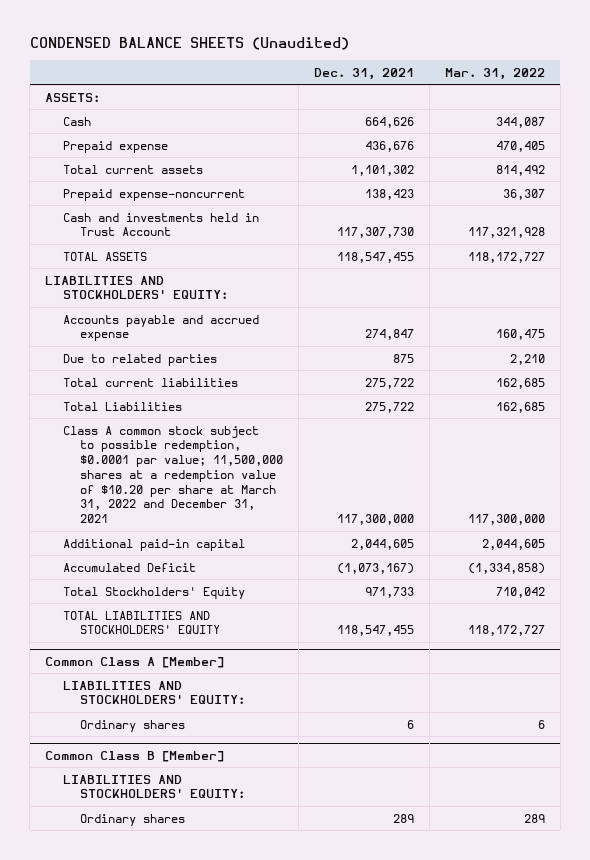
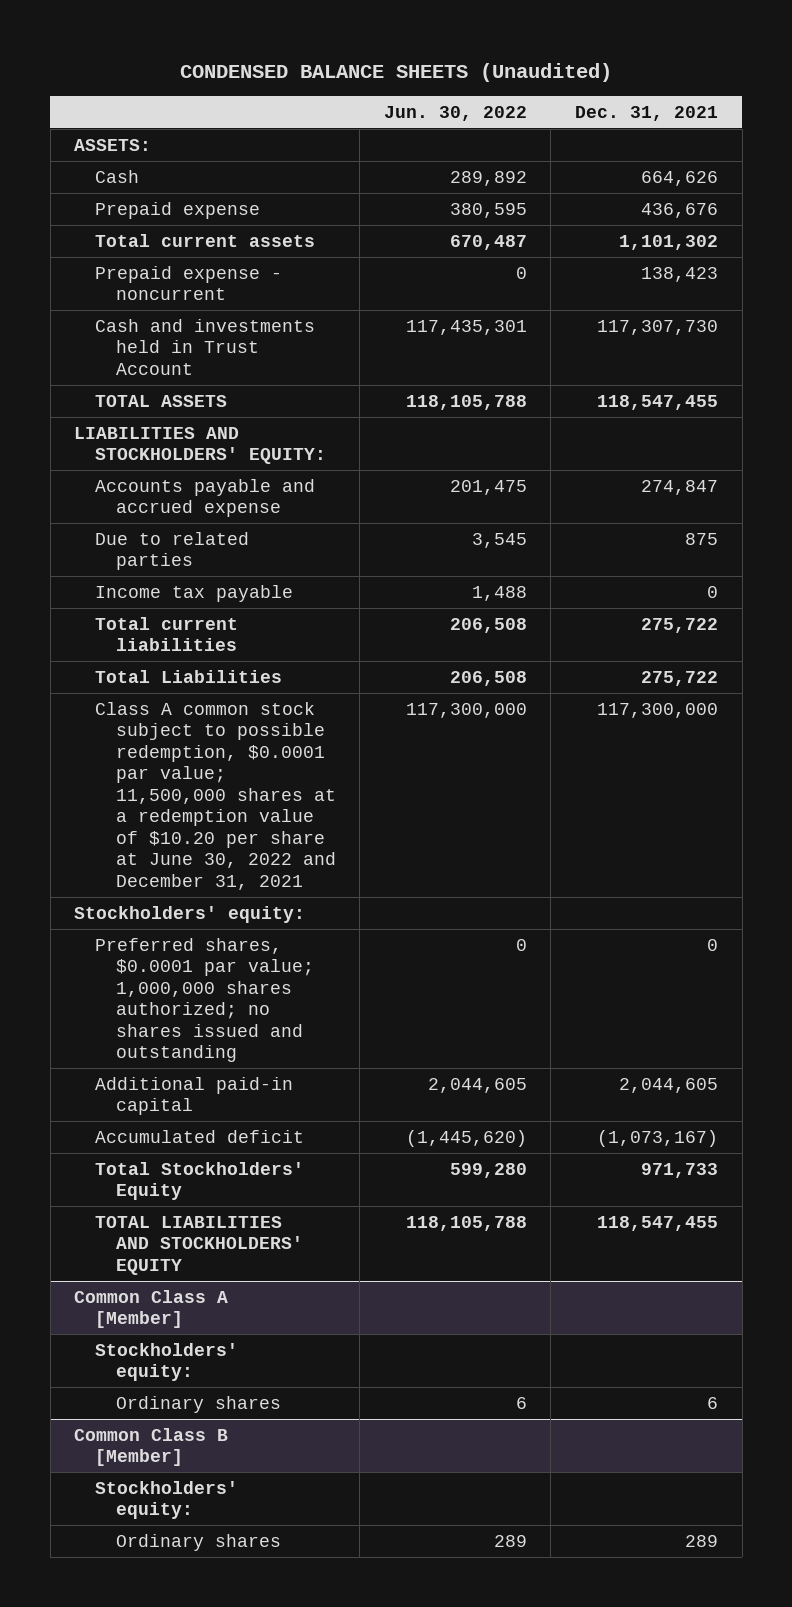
- | Dec. 31, 2021 | Mar. 31, 2022
+ | Jun. 30, 2022 | Dec. 31, 2021
- Prepaid expense-noncurrent | 138,423 | 36,307
+ Prepaid expense - noncurrent | 0 | 138,423
+ Income tax payable | 1,488 | 0
- Class A common stock subject to possible redemption, $0.0001 par value; 11,500,000 shares at a redemption value of $10.20 per share at March 31, 2022 and December 31, 2021 | 117,300,000 | 117,300,000
+ Class A common stock subject to possible redemption, $0.0001 par value; 11,500,000 shares at a redemption value of $10.20 per share at June 30, 2022 and December 31, 2021 | 117,300,000 | 117,300,000
+ Stockholders' equity:
+ Preferred shares, $0.0001 par value; 1,000,000 shares authorized; no shares issued and outstanding | 0 | 0
- Accumulated Deficit | (1,073,167) | (1,334,858)
+ Accumulated deficit | (1,445,620) | (1,073,167)
@ Common Class A [Member]
- LIABILITIES AND STOCKHOLDERS' EQUITY:
+ Stockholders' equity:
@ Common Class B [Member]
- LIABILITIES AND STOCKHOLDERS' EQUITY:
+ Stockholders' equity:

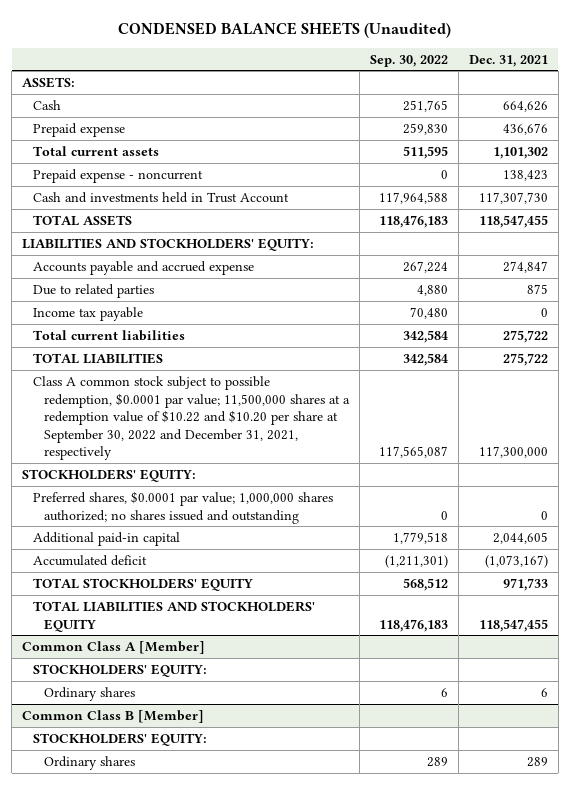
- | Jun. 30, 2022 | Dec. 31, 2021
+ | Sep. 30, 2022 | Dec. 31, 2021
- Total Liabilities | 206,508 | 275,722
- Class A common stock subject to possible redemption, $0.0001 par value; 11,500,000 shares at a redemption value of $10.20 per share at June 30, 2022 and December 31, 2021 | 117,300,000 | 117,300,000
- Stockholders' equity:
+ TOTAL LIABILITIES | 342,584 | 275,722
+ Class A common stock subject to possible redemption, $0.0001 par value; 11,500,000 shares at a redemption value of $10.22 and $10.20 per share at September 30, 2022 and December 31, 2021, respectively | 117,565,087 | 117,300,000
+ STOCKHOLDERS' EQUITY:
- Total Stockholders' Equity | 599,280 | 971,733
+ TOTAL STOCKHOLDERS' EQUITY | 568,512 | 971,733
@ Common Class A [Member]
- Stockholders' equity:
+ STOCKHOLDERS' EQUITY:
@ Common Class B [Member]
- Stockholders' equity:
+ STOCKHOLDERS' EQUITY:

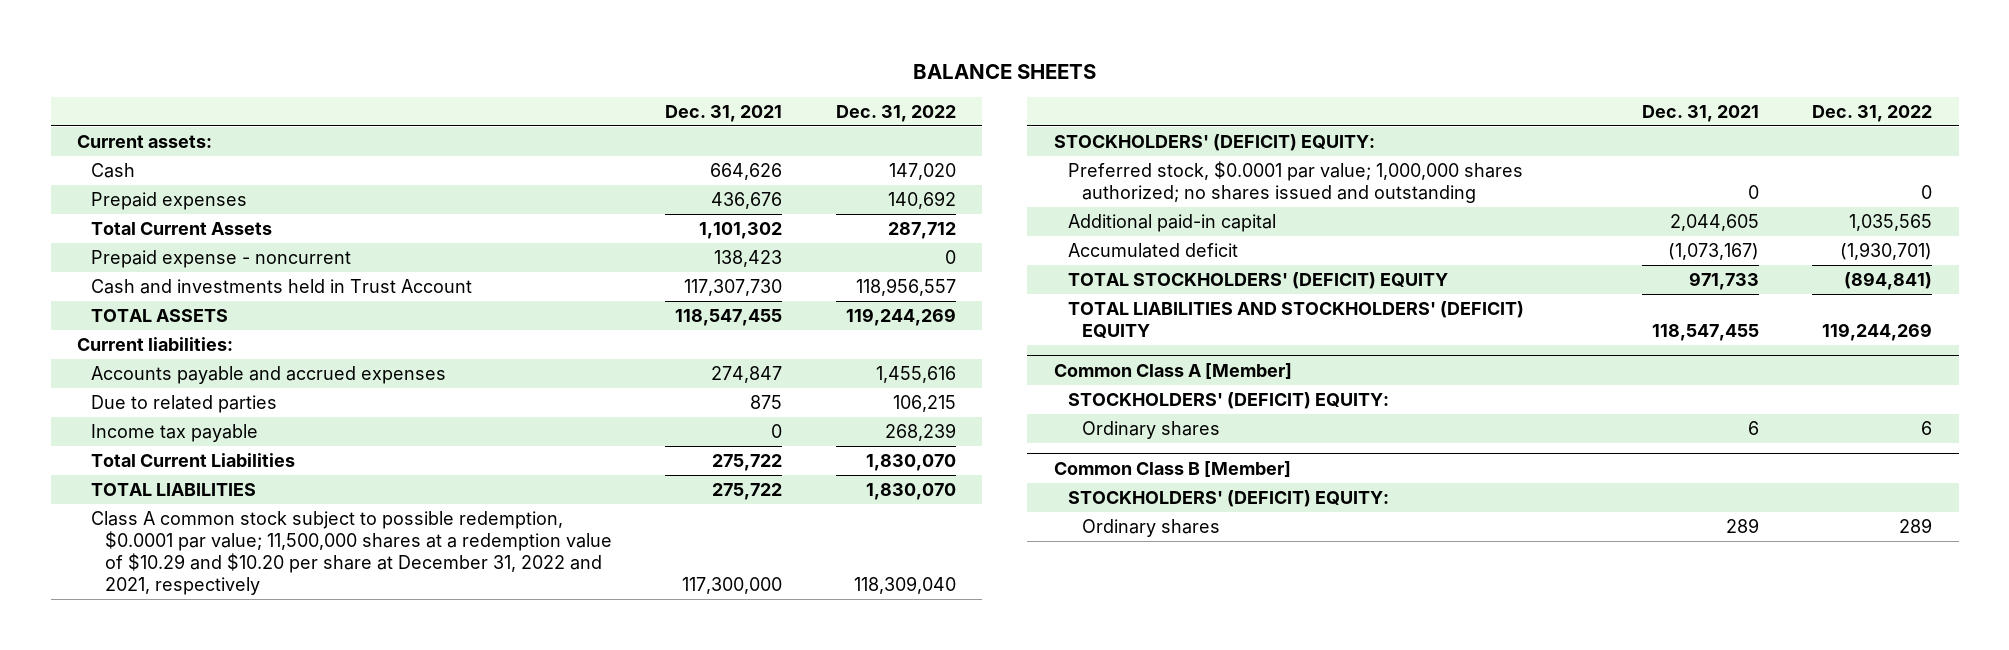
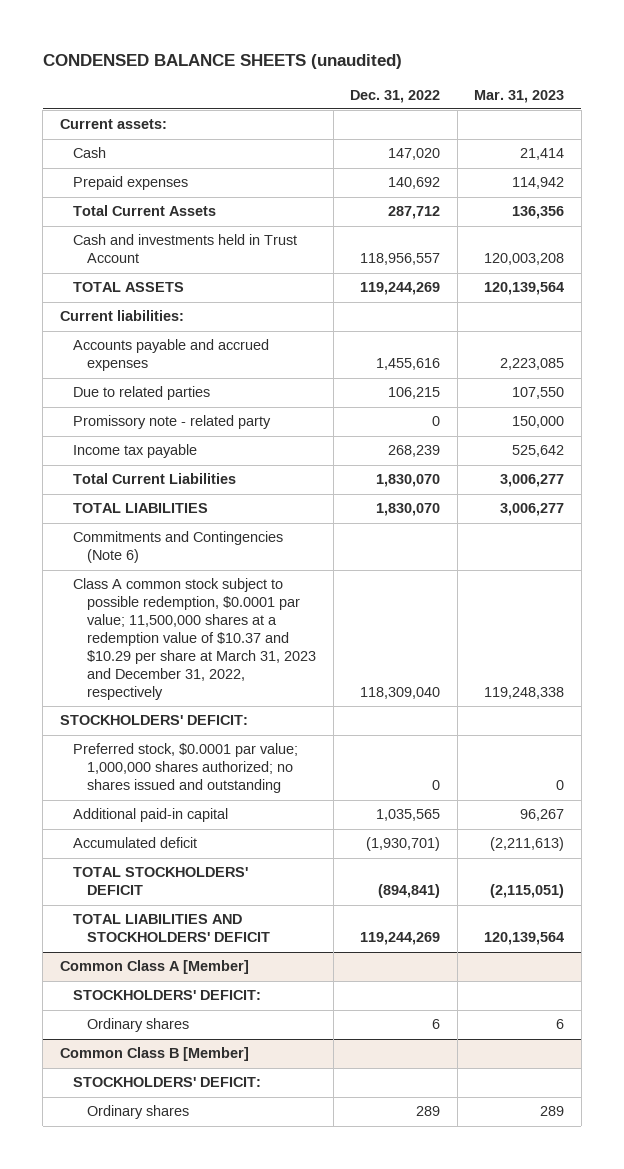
- BALANCE SHEETS
+ CONDENSED BALANCE SHEETS (unaudited)
- | Dec. 31, 2021 | Dec. 31, 2022
+ | Dec. 31, 2022 | Mar. 31, 2023
- Prepaid expense - noncurrent | 138,423 | 0
+ Promissory note - related party | 0 | 150,000
- Class A common stock subject to possible redemption, $0.0001 par value; 11,500,000 shares at a redemption value of $10.29 and $10.20 per share at December 31, 2022 and 2021, respectively | 117,300,000 | 118,309,040
- STOCKHOLDERS' (DEFICIT) EQUITY:
+ Commitments and Contingencies (Note 6)
+ Class A common stock subject to possible redemption, $0.0001 par value; 11,500,000 shares at a redemption value of $10.37 and $10.29 per share at March 31, 2023 and December 31, 2022, respectively | 118,309,040 | 119,248,338
+ STOCKHOLDERS' DEFICIT:
- TOTAL STOCKHOLDERS' (DEFICIT) EQUITY | 971,733 | (894,841)
- TOTAL LIABILITIES AND STOCKHOLDERS' (DEFICIT) EQUITY | 118,547,455 | 119,244,269
+ TOTAL STOCKHOLDERS' DEFICIT | (894,841) | (2,115,051)
+ TOTAL LIABILITIES AND STOCKHOLDERS' DEFICIT | 119,244,269 | 120,139,564
@ Common Class A [Member]
- STOCKHOLDERS' (DEFICIT) EQUITY:
+ STOCKHOLDERS' DEFICIT:
@ Common Class B [Member]
- STOCKHOLDERS' (DEFICIT) EQUITY:
+ STOCKHOLDERS' DEFICIT:

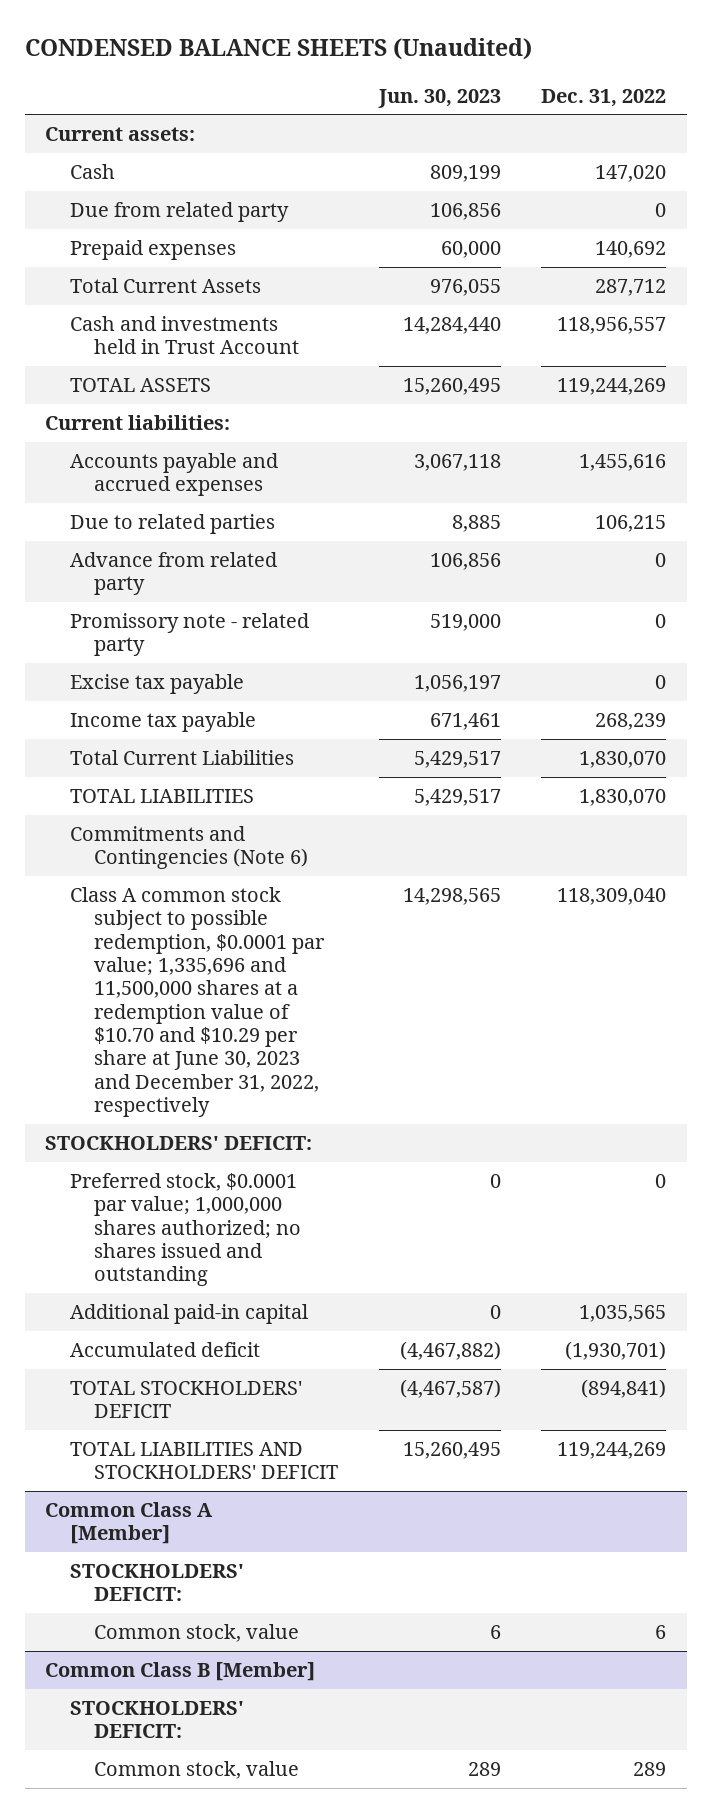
- CONDENSED BALANCE SHEETS (unaudited)
+ CONDENSED BALANCE SHEETS (Unaudited)
- | Dec. 31, 2022 | Mar. 31, 2023
+ | Jun. 30, 2023 | Dec. 31, 2022
+ Due from related party | 106,856 | 0
+ Advance from related party | 106,856 | 0
+ Excise tax payable | 1,056,197 | 0
- Class A common stock subject to possible redemption, $0.0001 par value; 11,500,000 shares at a redemption value of $10.37 and $10.29 per share at March 31, 2023 and December 31, 2022, respectively | 118,309,040 | 119,248,338
+ Class A common stock subject to possible redemption, $0.0001 par value; 1,335,696 and 11,500,000 shares at a redemption value of $10.70 and $10.29 per share at June 30, 2023 and December 31, 2022, respectively | 14,298,565 | 118,309,040
@ Common Class A [Member]
- Ordinary shares | 6 | 6
+ Common stock, value | 6 | 6
@ Common Class B [Member]
- Ordinary shares | 289 | 289
+ Common stock, value | 289 | 289

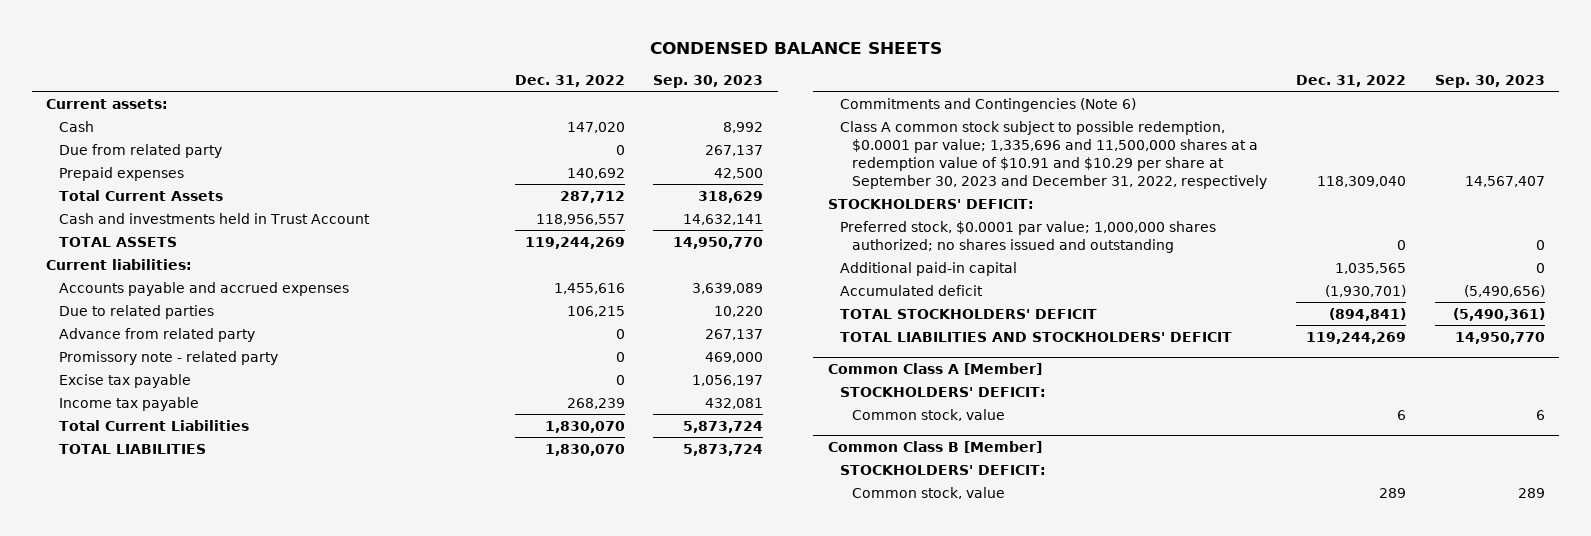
- CONDENSED BALANCE SHEETS (Unaudited)
+ CONDENSED BALANCE SHEETS
- | Jun. 30, 2023 | Dec. 31, 2022
+ | Dec. 31, 2022 | Sep. 30, 2023
- Class A common stock subject to possible redemption, $0.0001 par value; 1,335,696 and 11,500,000 shares at a redemption value of $10.70 and $10.29 per share at June 30, 2023 and December 31, 2022, respectively | 14,298,565 | 118,309,040
+ Class A common stock subject to possible redemption, $0.0001 par value; 1,335,696 and 11,500,000 shares at a redemption value of $10.91 and $10.29 per share at September 30, 2023 and December 31, 2022, respectively | 118,309,040 | 14,567,407

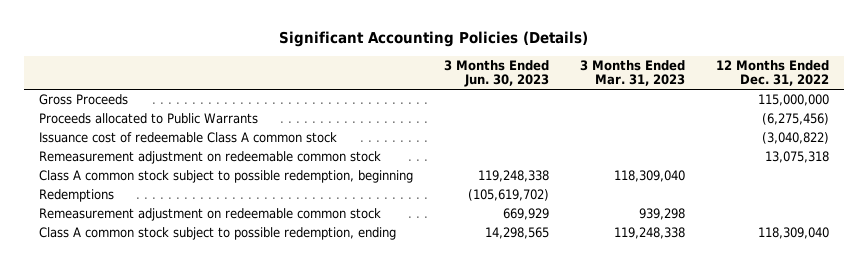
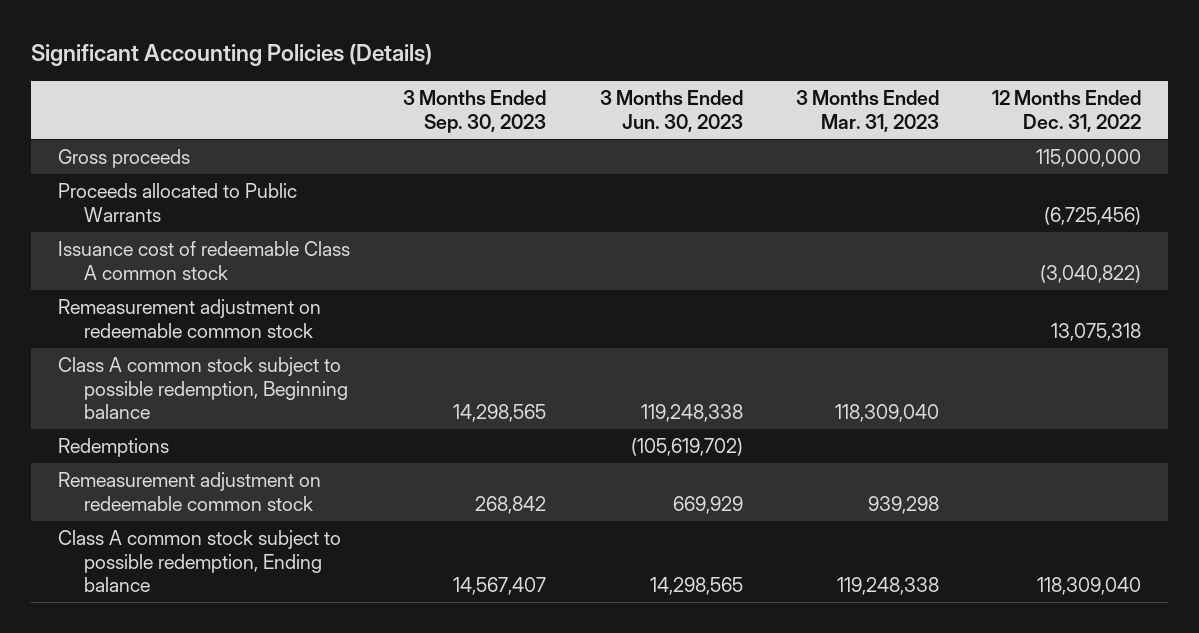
- | 3 Months Ended Jun. 30, 2023 | 3 Months Ended Mar. 31, 2023 | 12 Months Ended Dec. 31, 2022
+ | 3 Months Ended Sep. 30, 2023 | 3 Months Ended Jun. 30, 2023 | 3 Months Ended Mar. 31, 2023 | 12 Months Ended Dec. 31, 2022
- Gross Proceeds | | | 115,000,000
- Proceeds allocated to Public Warrants | | | (6,275,456)
+ Gross proceeds | | | | 115,000,000
+ Proceeds allocated to Public Warrants | | | | (6,725,456)
- Class A common stock subject to possible redemption, beginning | 119,248,338 | 118,309,040 |
+ Class A common stock subject to possible redemption, Beginning balance | 14,298,565 | 119,248,338 | 118,309,040 |
- Class A common stock subject to possible redemption, ending | 14,298,565 | 119,248,338 | 118,309,040
+ Class A common stock subject to possible redemption, Ending balance | 14,567,407 | 14,298,565 | 119,248,338 | 118,309,040

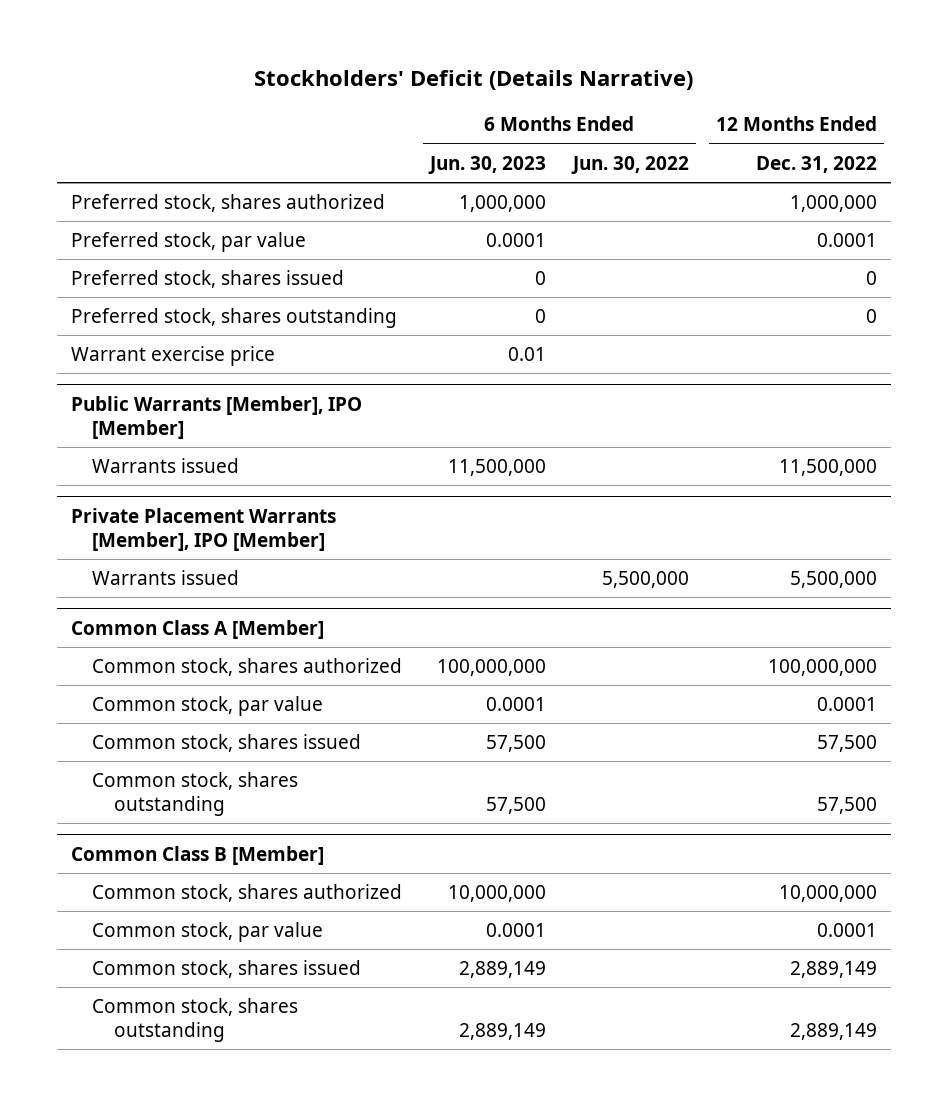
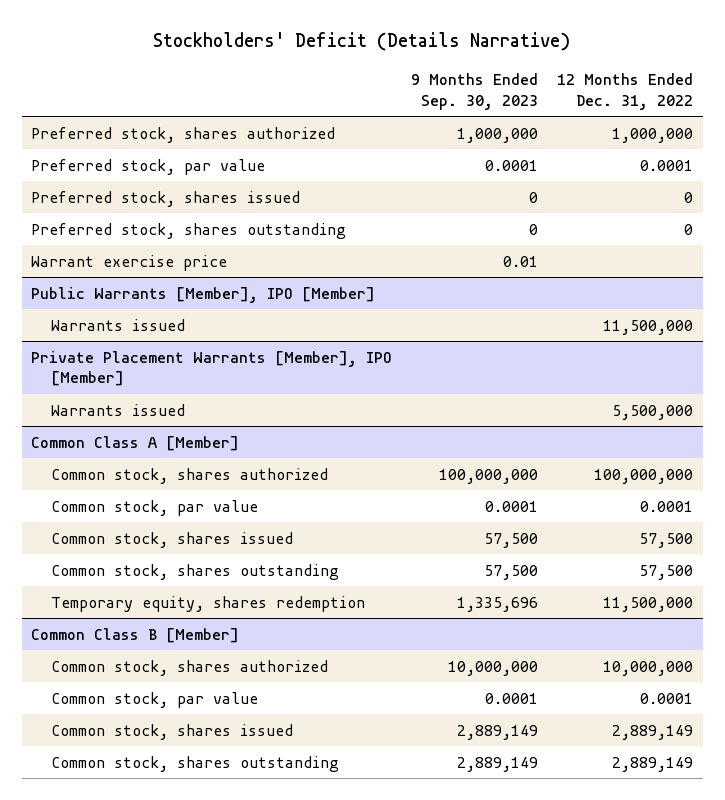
- | 6 Months Ended Jun. 30, 2023 | 6 Months Ended Jun. 30, 2022 | 12 Months Ended Dec. 31, 2022
+ | 9 Months Ended Sep. 30, 2023 | 12 Months Ended Dec. 31, 2022
@ Common Class A [Member]
+ Temporary equity, shares redemption | 1,335,696 | 11,500,000

